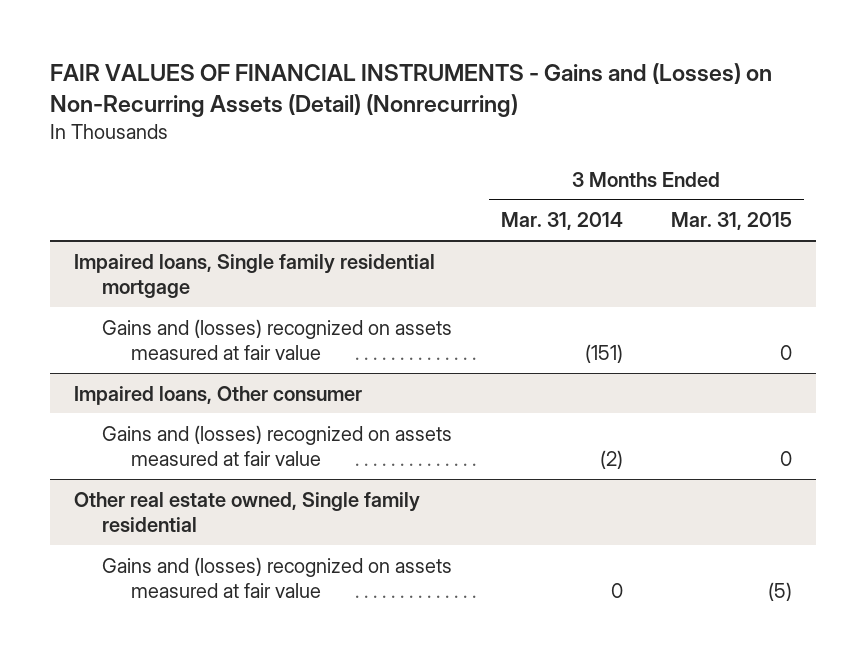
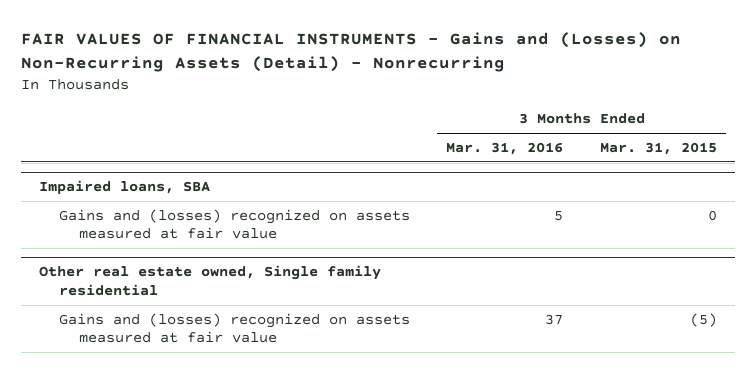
- FAIR VALUES OF FINANCIAL INSTRUMENTS - Gains and (Losses) on Non-Recurring Assets (Detail) (Nonrecurring)
+ FAIR VALUES OF FINANCIAL INSTRUMENTS - Gains and (Losses) on Non-Recurring Assets (Detail) - Nonrecurring
- | 3 Months Ended Mar. 31, 2014 | 3 Months Ended Mar. 31, 2015
+ | 3 Months Ended Mar. 31, 2016 | 3 Months Ended Mar. 31, 2015
- Impaired loans, Single family residential mortgage
- Gains and (losses) recognized on assets measured at fair value | (151) | 0
- Impaired loans, Other consumer
+ Impaired loans, SBA

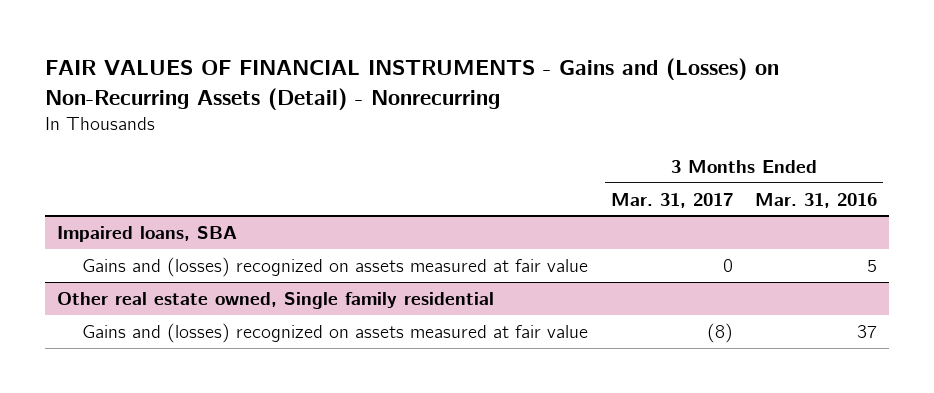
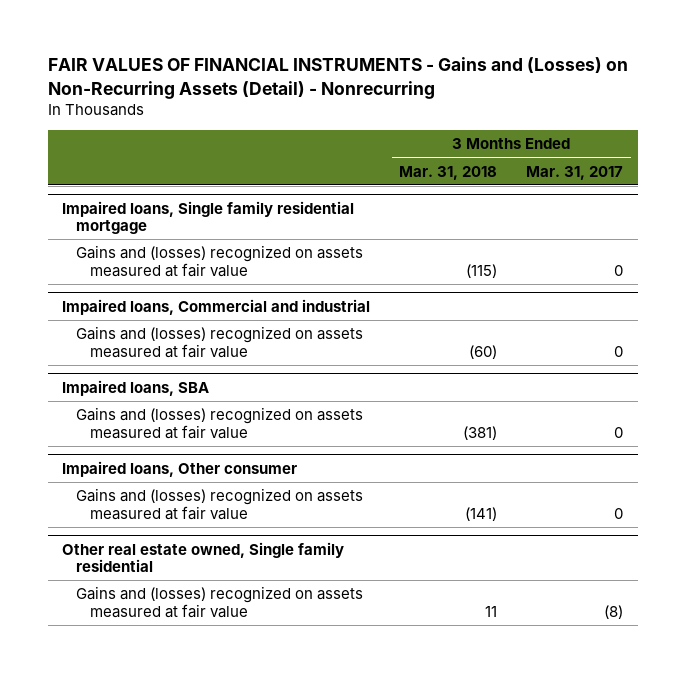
- | 3 Months Ended Mar. 31, 2017 | 3 Months Ended Mar. 31, 2016
+ | 3 Months Ended Mar. 31, 2018 | 3 Months Ended Mar. 31, 2017
+ Impaired loans, Single family residential mortgage
+ Gains and (losses) recognized on assets measured at fair value | (115) | 0
+ Impaired loans, Commercial and industrial
+ Gains and (losses) recognized on assets measured at fair value | (60) | 0
+ Impaired loans, Other consumer
+ Gains and (losses) recognized on assets measured at fair value | (141) | 0

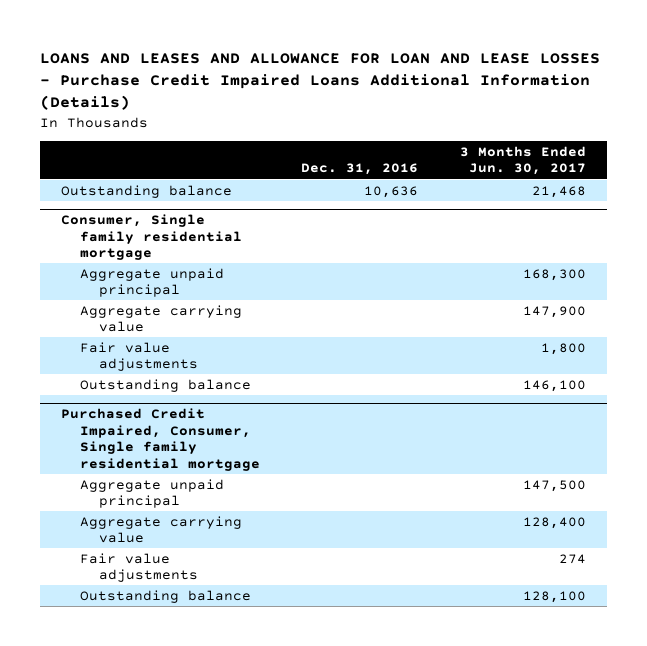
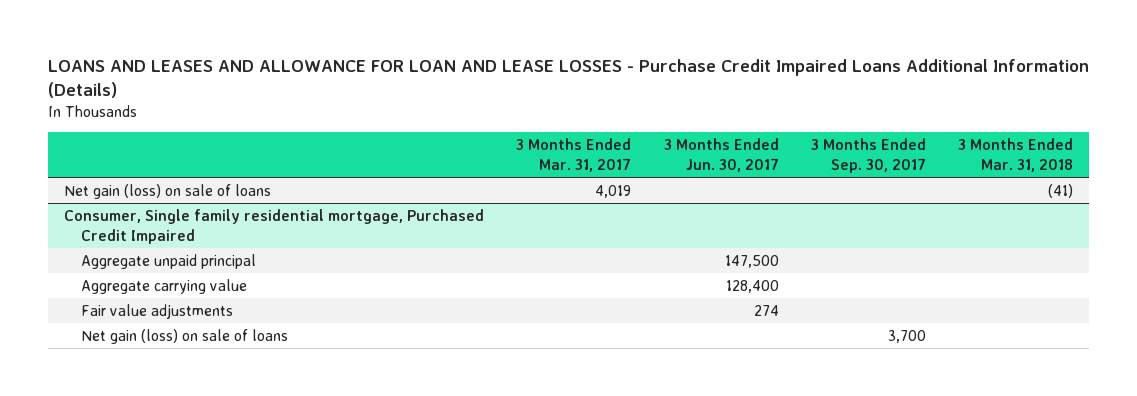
- | Dec. 31, 2016 | 3 Months Ended Jun. 30, 2017
+ | 3 Months Ended Mar. 31, 2017 | 3 Months Ended Jun. 30, 2017 | 3 Months Ended Sep. 30, 2017 | 3 Months Ended Mar. 31, 2018
- Outstanding balance | 10,636 | 21,468
- Consumer, Single family residential mortgage
- Aggregate unpaid principal | | 168,300
- Aggregate carrying value | | 147,900
- Fair value adjustments | | 1,800
- Outstanding balance | | 146,100
- Purchased Credit Impaired, Consumer, Single family residential mortgage
+ Net gain (loss) on sale of loans | 4,019 | | | (41)
+ Consumer, Single family residential mortgage, Purchased Credit Impaired
- Outstanding balance | | 128,100
+ Net gain (loss) on sale of loans | | | 3,700 |

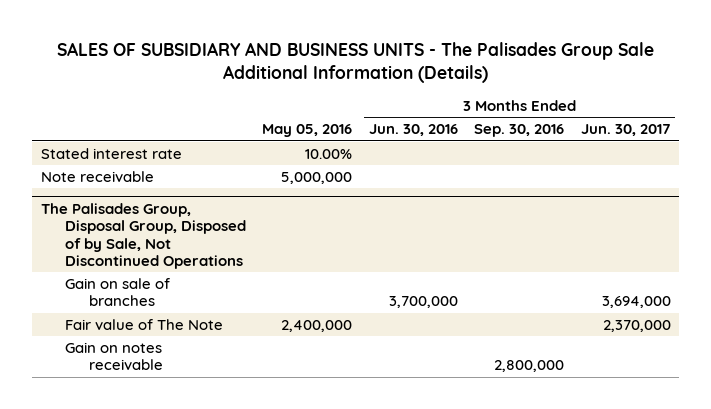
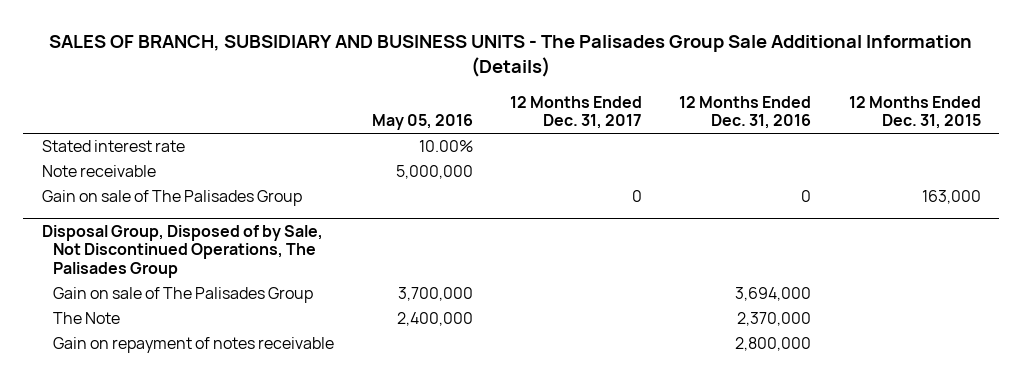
- SALES OF SUBSIDIARY AND BUSINESS UNITS - The Palisades Group Sale Additional Information (Details)
+ SALES OF BRANCH, SUBSIDIARY AND BUSINESS UNITS - The Palisades Group Sale Additional Information (Details)
- | May 05, 2016 | 3 Months Ended Jun. 30, 2016 | 3 Months Ended Sep. 30, 2016 | 3 Months Ended Jun. 30, 2017
+ | May 05, 2016 | 12 Months Ended Dec. 31, 2017 | 12 Months Ended Dec. 31, 2016 | 12 Months Ended Dec. 31, 2015
- The Palisades Group, Disposal Group, Disposed of by Sale, Not Discontinued Operations
- Gain on sale of branches | | 3,700,000 | | 3,694,000
- Fair value of The Note | 2,400,000 | | | 2,370,000
- Gain on notes receivable | | | 2,800,000 |
+ Gain on sale of The Palisades Group | | 0 | 0 | 163,000
+ Disposal Group, Disposed of by Sale, Not Discontinued Operations, The Palisades Group
+ Gain on sale of The Palisades Group | 3,700,000 | | 3,694,000 |
+ The Note | 2,400,000 | | 2,370,000 |
+ Gain on repayment of notes receivable | | | 2,800,000 |

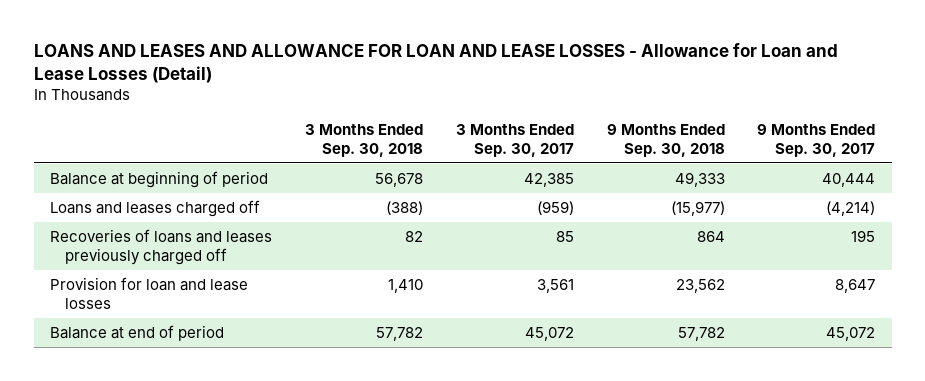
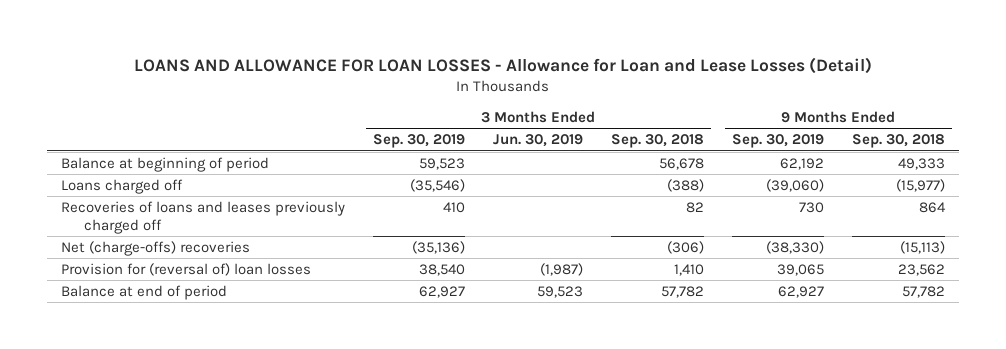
- LOANS AND LEASES AND ALLOWANCE FOR LOAN AND LEASE LOSSES - Allowance for Loan and Lease Losses (Detail)
+ LOANS AND ALLOWANCE FOR LOAN LOSSES - Allowance for Loan and Lease Losses (Detail)
- | 3 Months Ended Sep. 30, 2018 | 3 Months Ended Sep. 30, 2017 | 9 Months Ended Sep. 30, 2018 | 9 Months Ended Sep. 30, 2017
+ | 3 Months Ended Sep. 30, 2019 | 3 Months Ended Jun. 30, 2019 | 3 Months Ended Sep. 30, 2018 | 9 Months Ended Sep. 30, 2019 | 9 Months Ended Sep. 30, 2018
- Loans and leases charged off | (388) | (959) | (15,977) | (4,214)
+ Loans charged off | (35,546) | | (388) | (39,060) | (15,977)
- Provision for loan and lease losses | 1,410 | 3,561 | 23,562 | 8,647
+ Net (charge-offs) recoveries | (35,136) | | (306) | (38,330) | (15,113)
+ Provision for (reversal of) loan losses | 38,540 | (1,987) | 1,410 | 39,065 | 23,562

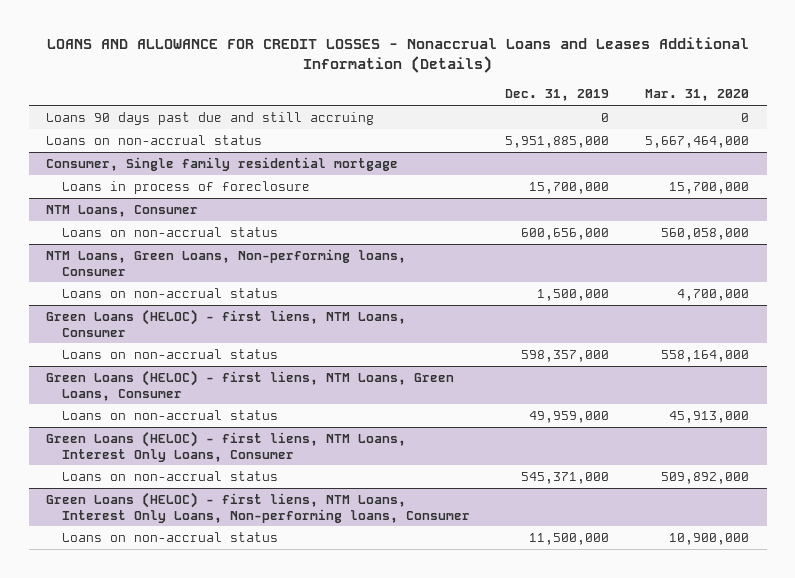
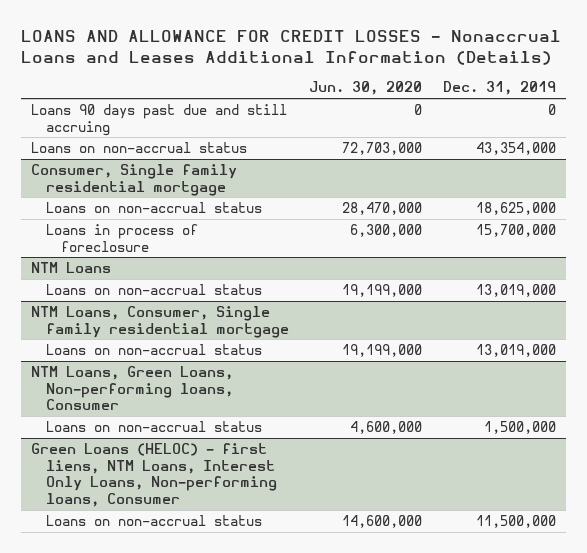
- | Dec. 31, 2019 | Mar. 31, 2020
+ | Jun. 30, 2020 | Dec. 31, 2019
- Loans on non-accrual status | 5,951,885,000 | 5,667,464,000
+ Loans on non-accrual status | 72,703,000 | 43,354,000
@ Consumer, Single family residential mortgage
+ Loans on non-accrual status | 28,470,000 | 18,625,000
- NTM Loans, Consumer
- Loans on non-accrual status | 600,656,000 | 560,058,000
+ NTM Loans
+ Loans on non-accrual status | 19,199,000 | 13,019,000
+ NTM Loans, Consumer, Single family residential mortgage
+ Loans on non-accrual status | 19,199,000 | 13,019,000
- Green Loans (HELOC) - first liens, NTM Loans, Consumer
- Loans on non-accrual status | 598,357,000 | 558,164,000
- Green Loans (HELOC) - first liens, NTM Loans, Green Loans, Consumer
- Loans on non-accrual status | 49,959,000 | 45,913,000
- Green Loans (HELOC) - first liens, NTM Loans, Interest Only Loans, Consumer
- Loans on non-accrual status | 545,371,000 | 509,892,000

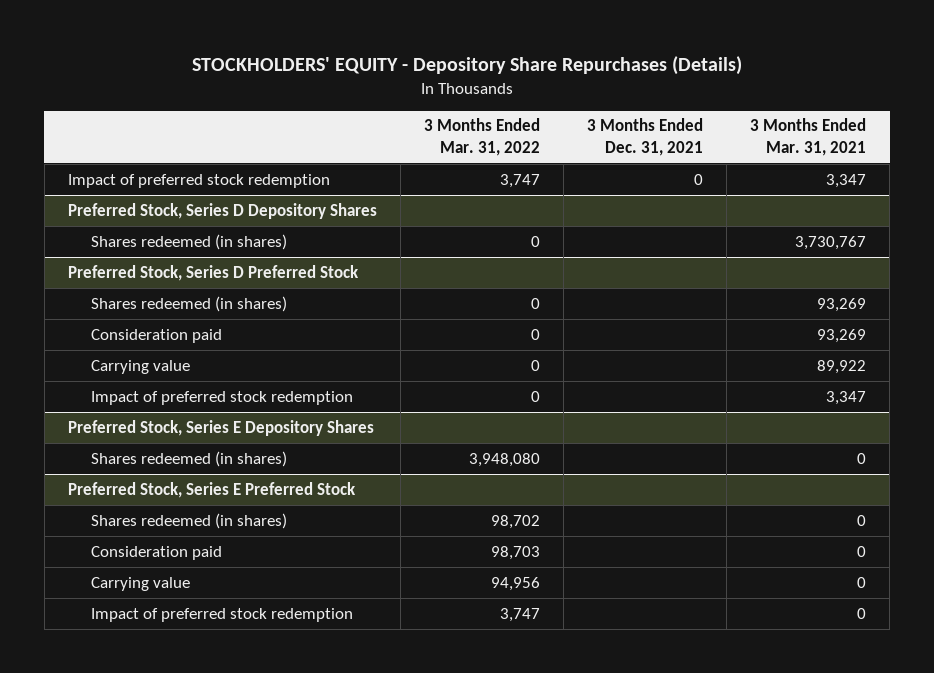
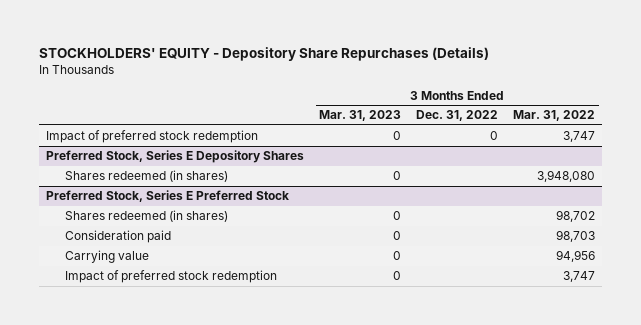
- | 3 Months Ended Mar. 31, 2022 | 3 Months Ended Dec. 31, 2021 | 3 Months Ended Mar. 31, 2021
+ | 3 Months Ended Mar. 31, 2023 | 3 Months Ended Dec. 31, 2022 | 3 Months Ended Mar. 31, 2022
- Preferred Stock, Series D Depository Shares
- Shares redeemed (in shares) | 0 | | 3,730,767
- Preferred Stock, Series D Preferred Stock
- Shares redeemed (in shares) | 0 | | 93,269
- Consideration paid | 0 | | 93,269
- Carrying value | 0 | | 89,922
- Impact of preferred stock redemption | 0 | | 3,347

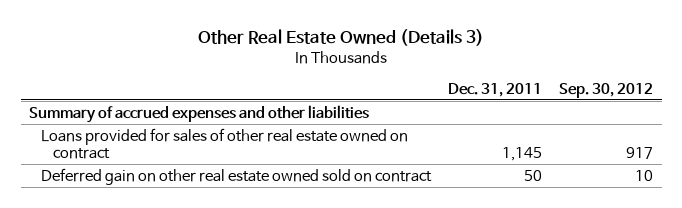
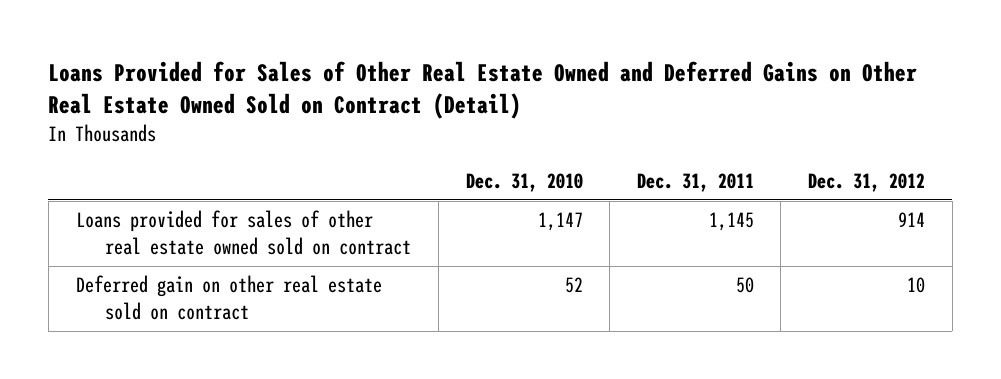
- Other Real Estate Owned (Details 3)
+ Loans Provided for Sales of Other Real Estate Owned and Deferred Gains on Other Real Estate Owned Sold on Contract (Detail)
- | Dec. 31, 2011 | Sep. 30, 2012
+ | Dec. 31, 2010 | Dec. 31, 2011 | Dec. 31, 2012
- Summary of accrued expenses and other liabilities
- Loans provided for sales of other real estate owned on contract | 1,145 | 917
- Deferred gain on other real estate owned sold on contract | 50 | 10
+ Loans provided for sales of other real estate owned sold on contract | 1,147 | 1,145 | 914
+ Deferred gain on other real estate sold on contract | 52 | 50 | 10

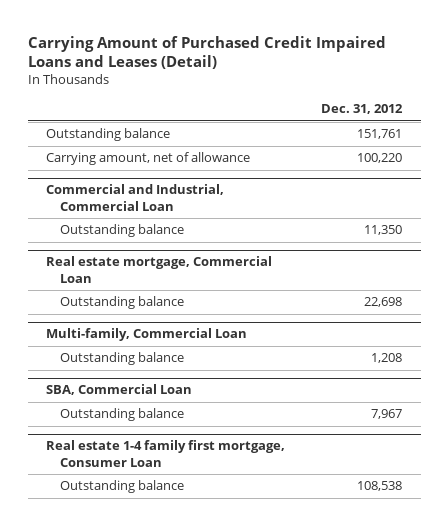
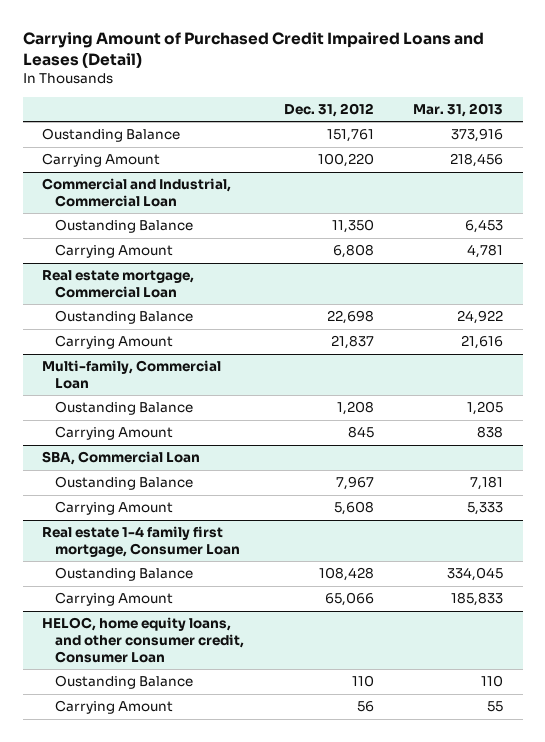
- | Dec. 31, 2012
+ | Dec. 31, 2012 | Mar. 31, 2013
- Outstanding balance | 151,761
- Carrying amount, net of allowance | 100,220
+ Oustanding Balance | 151,761 | 373,916
+ Carrying Amount | 100,220 | 218,456
@ Commercial and Industrial, Commercial Loan
- Outstanding balance | 11,350
+ Oustanding Balance | 11,350 | 6,453
+ Carrying Amount | 6,808 | 4,781
@ Real estate mortgage, Commercial Loan
- Outstanding balance | 22,698
+ Oustanding Balance | 22,698 | 24,922
+ Carrying Amount | 21,837 | 21,616
@ Multi-family, Commercial Loan
- Outstanding balance | 1,208
+ Oustanding Balance | 1,208 | 1,205
+ Carrying Amount | 845 | 838
@ SBA, Commercial Loan
- Outstanding balance | 7,967
+ Oustanding Balance | 7,967 | 7,181
+ Carrying Amount | 5,608 | 5,333
@ Real estate 1-4 family first mortgage, Consumer Loan
- Outstanding balance | 108,538
+ Oustanding Balance | 108,428 | 334,045
+ Carrying Amount | 65,066 | 185,833
+ HELOC, home equity loans, and other consumer credit, Consumer Loan
+ Oustanding Balance | 110 | 110
+ Carrying Amount | 56 | 55

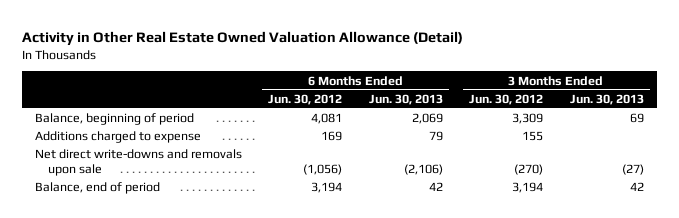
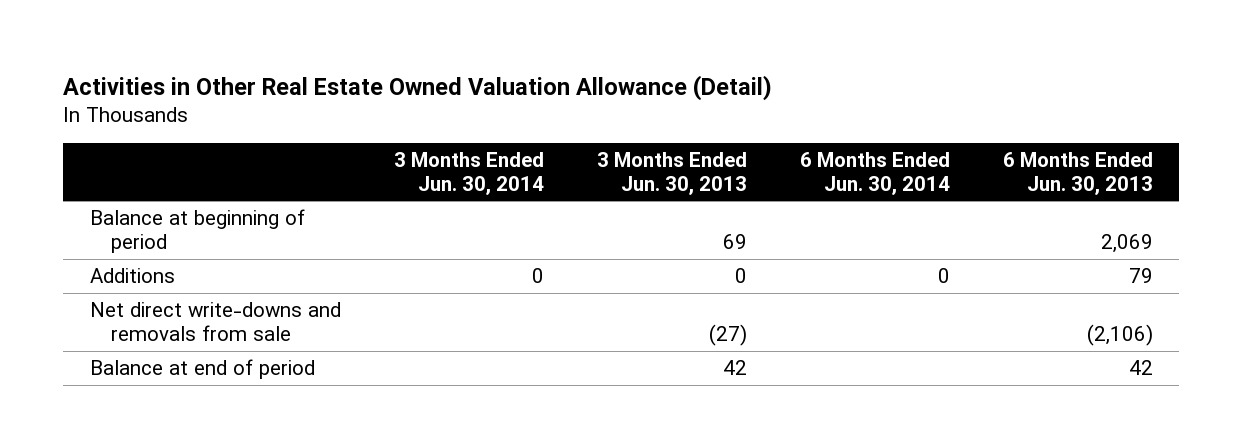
- Activity in Other Real Estate Owned Valuation Allowance (Detail)
+ Activities in Other Real Estate Owned Valuation Allowance (Detail)
- | 6 Months Ended Jun. 30, 2012 | 6 Months Ended Jun. 30, 2013 | 3 Months Ended Jun. 30, 2012 | 3 Months Ended Jun. 30, 2013
+ | 3 Months Ended Jun. 30, 2014 | 3 Months Ended Jun. 30, 2013 | 6 Months Ended Jun. 30, 2014 | 6 Months Ended Jun. 30, 2013
- Balance, beginning of period | 4,081 | 2,069 | 3,309 | 69
- Additions charged to expense | 169 | 79 | 155 |
- Net direct write-downs and removals upon sale | (1,056) | (2,106) | (270) | (27)
- Balance, end of period | 3,194 | 42 | 3,194 | 42
+ Balance at beginning of period | | 69 | | 2,069
+ Additions | 0 | 0 | 0 | 79
+ Net direct write-downs and removals from sale | | (27) | | (2,106)
+ Balance at end of period | | 42 | | 42

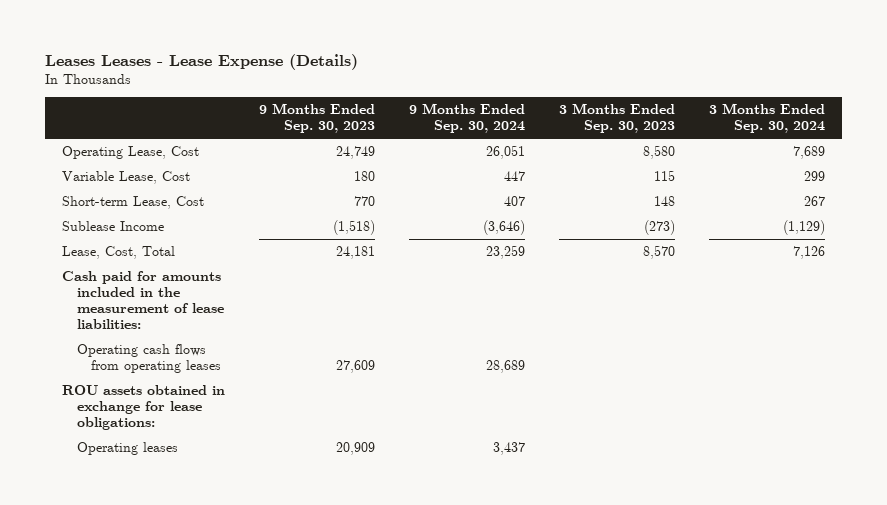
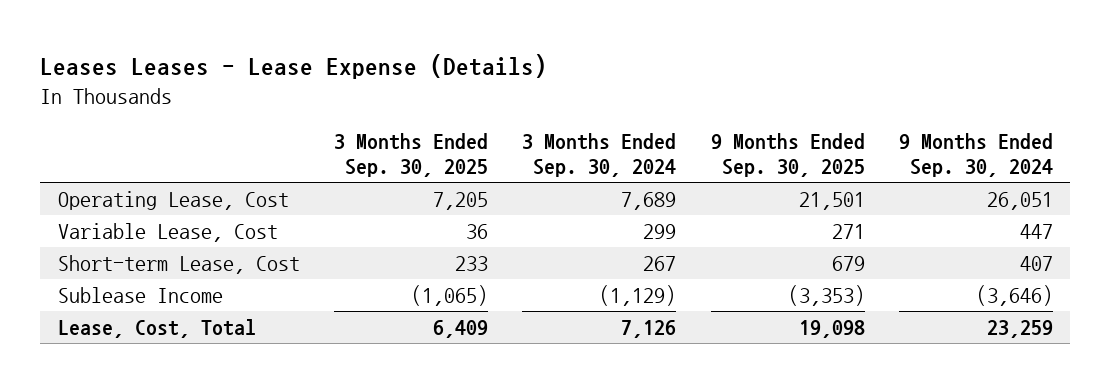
- | 9 Months Ended Sep. 30, 2023 | 9 Months Ended Sep. 30, 2024 | 3 Months Ended Sep. 30, 2023 | 3 Months Ended Sep. 30, 2024
+ | 3 Months Ended Sep. 30, 2025 | 3 Months Ended Sep. 30, 2024 | 9 Months Ended Sep. 30, 2025 | 9 Months Ended Sep. 30, 2024
- Cash paid for amounts included in the measurement of lease liabilities:
- Operating cash flows from operating leases | 27,609 | 28,689 | |
- ROU assets obtained in exchange for lease obligations:
- Operating leases | 20,909 | 3,437 | |

